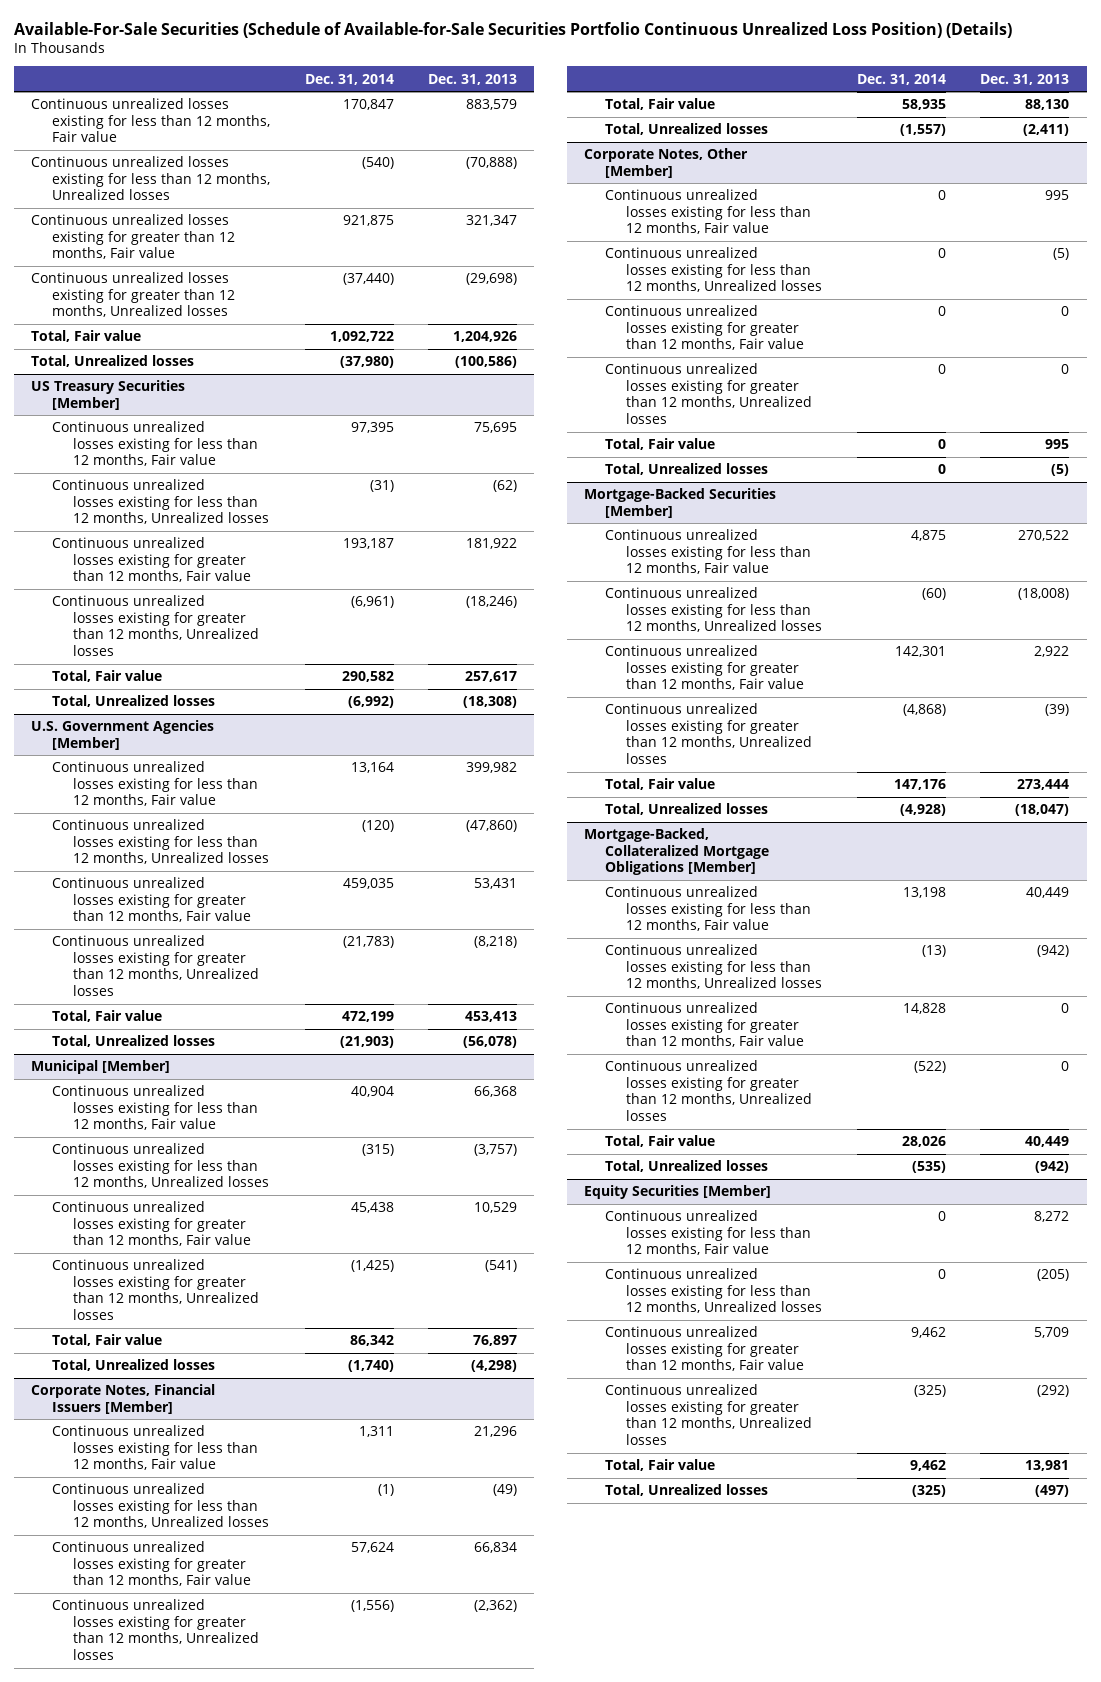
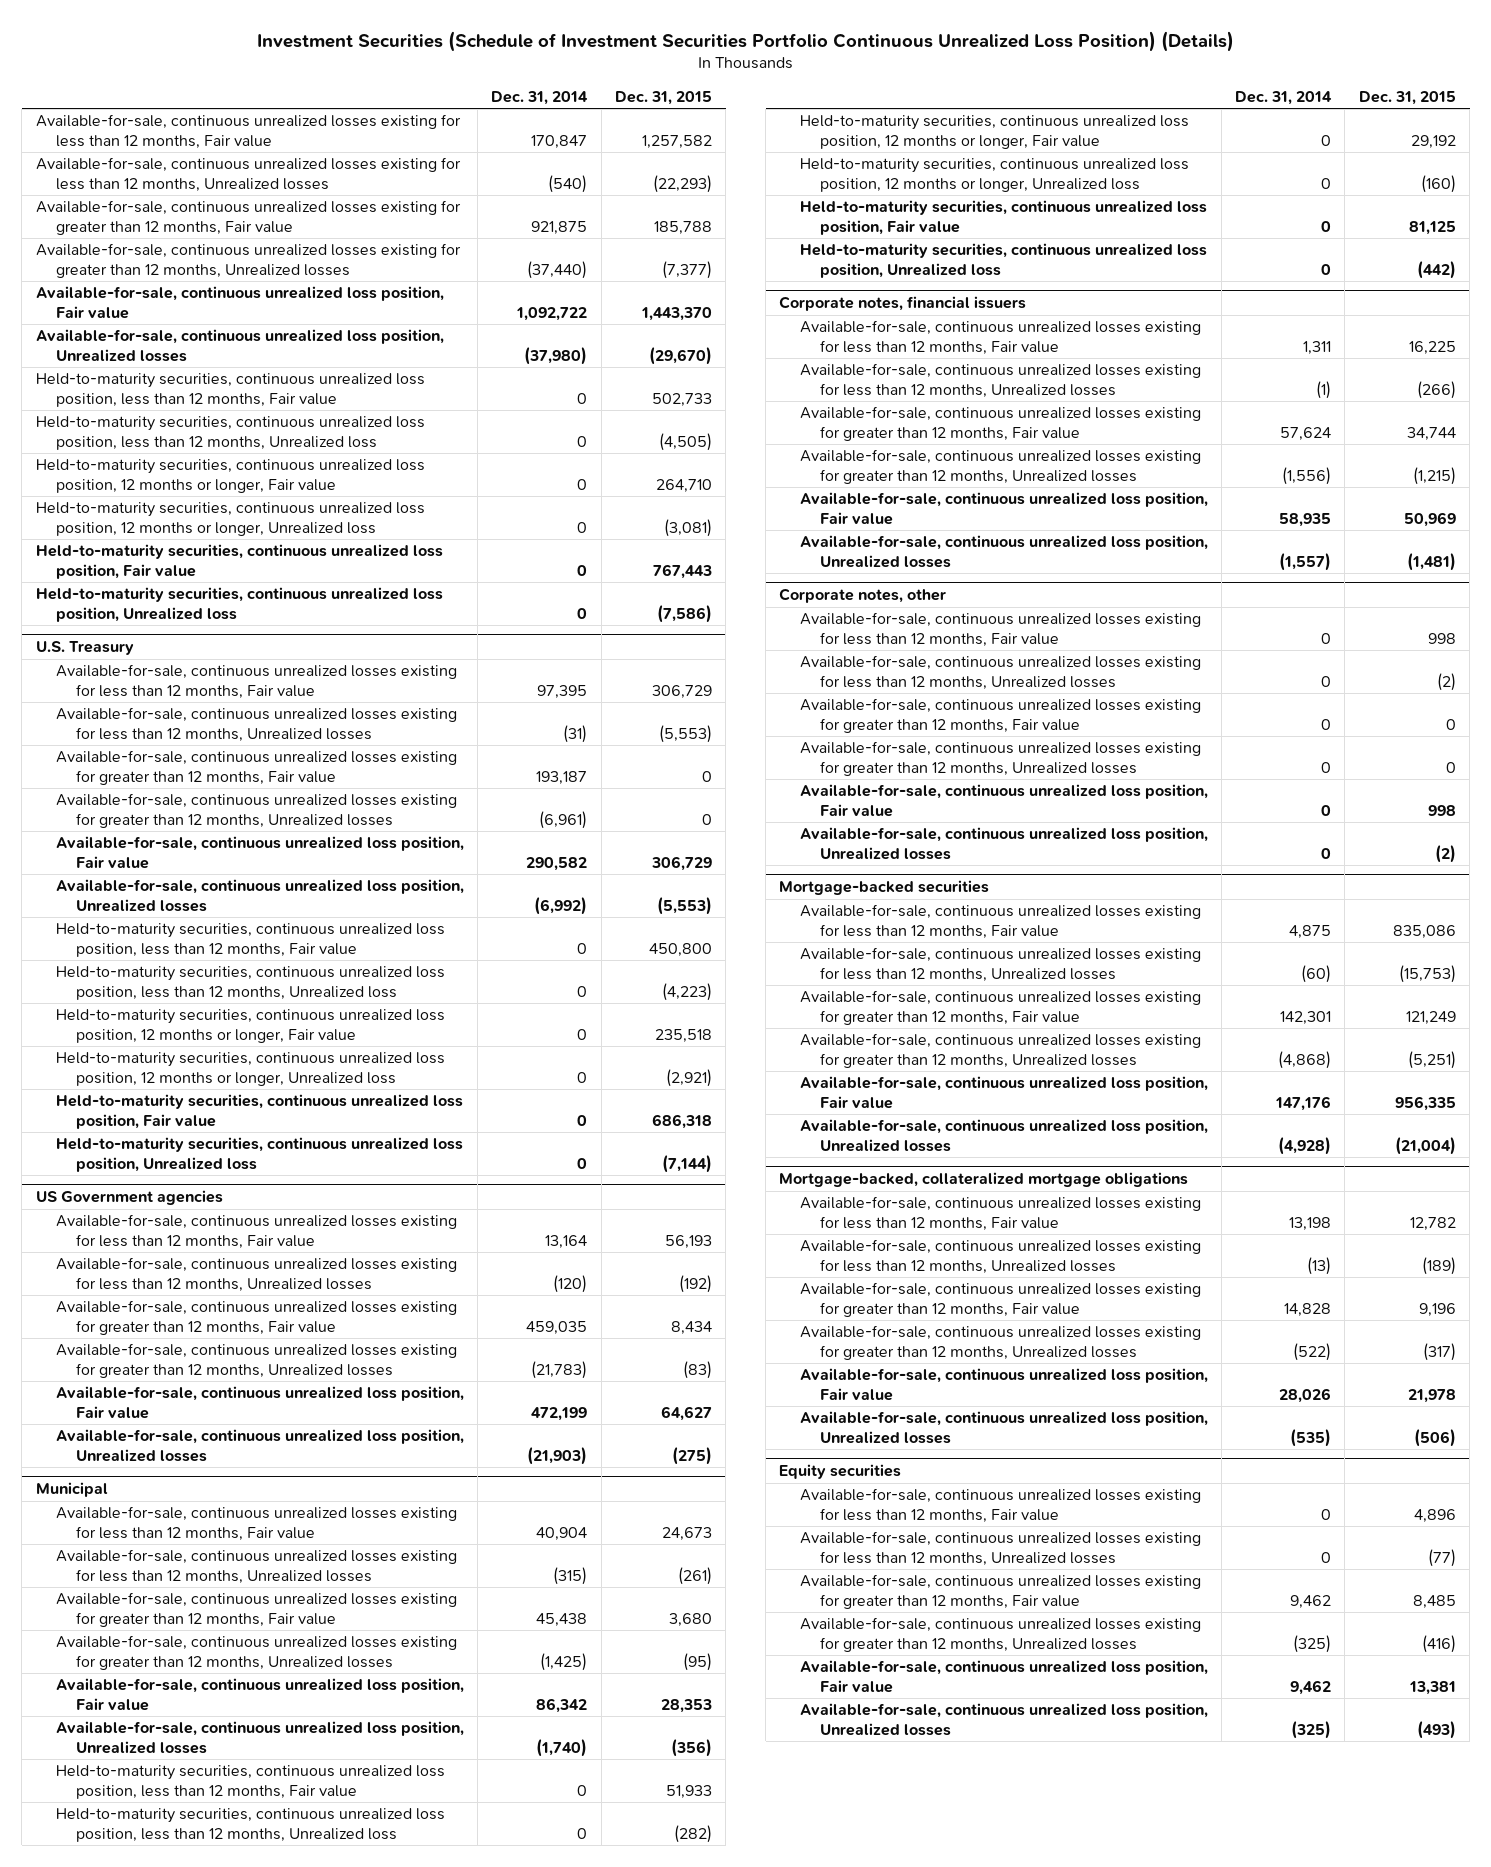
- Available-For-Sale Securities (Schedule of Available-for-Sale Securities Portfolio Continuous Unrealized Loss Position) (Details)
+ Investment Securities (Schedule of Investment Securities Portfolio Continuous Unrealized Loss Position) (Details)
- | Dec. 31, 2014 | Dec. 31, 2013
+ | Dec. 31, 2014 | Dec. 31, 2015
- Continuous unrealized losses existing for less than 12 months, Fair value | 170,847 | 883,579
- Continuous unrealized losses existing for less than 12 months, Unrealized losses | (540) | (70,888)
- Continuous unrealized losses existing for greater than 12 months, Fair value | 921,875 | 321,347
- Continuous unrealized losses existing for greater than 12 months, Unrealized losses | (37,440) | (29,698)
- Total, Fair value | 1,092,722 | 1,204,926
- Total, Unrealized losses | (37,980) | (100,586)
- US Treasury Securities [Member]
- Continuous unrealized losses existing for less than 12 months, Fair value | 97,395 | 75,695
- Continuous unrealized losses existing for less than 12 months, Unrealized losses | (31) | (62)
- Continuous unrealized losses existing for greater than 12 months, Fair value | 193,187 | 181,922
- Continuous unrealized losses existing for greater than 12 months, Unrealized losses | (6,961) | (18,246)
- Total, Fair value | 290,582 | 257,617
- Total, Unrealized losses | (6,992) | (18,308)
- U.S. Government Agencies [Member]
- Continuous unrealized losses existing for less than 12 months, Fair value | 13,164 | 399,982
- Continuous unrealized losses existing for less than 12 months, Unrealized losses | (120) | (47,860)
- Continuous unrealized losses existing for greater than 12 months, Fair value | 459,035 | 53,431
- Continuous unrealized losses existing for greater than 12 months, Unrealized losses | (21,783) | (8,218)
- Total, Fair value | 472,199 | 453,413
- Total, Unrealized losses | (21,903) | (56,078)
- Municipal [Member]
- Continuous unrealized losses existing for less than 12 months, Fair value | 40,904 | 66,368
- Continuous unrealized losses existing for less than 12 months, Unrealized losses | (315) | (3,757)
- Continuous unrealized losses existing for greater than 12 months, Fair value | 45,438 | 10,529
- Continuous unrealized losses existing for greater than 12 months, Unrealized losses | (1,425) | (541)
- Total, Fair value | 86,342 | 76,897
- Total, Unrealized losses | (1,740) | (4,298)
- Corporate Notes, Financial Issuers [Member]
- Continuous unrealized losses existing for less than 12 months, Fair value | 1,311 | 21,296
- Continuous unrealized losses existing for less than 12 months, Unrealized losses | (1) | (49)
- Continuous unrealized losses existing for greater than 12 months, Fair value | 57,624 | 66,834
- Continuous unrealized losses existing for greater than 12 months, Unrealized losses | (1,556) | (2,362)
- Total, Fair value | 58,935 | 88,130
- Total, Unrealized losses | (1,557) | (2,411)
- Corporate Notes, Other [Member]
- Continuous unrealized losses existing for less than 12 months, Fair value | 0 | 995
- Continuous unrealized losses existing for less than 12 months, Unrealized losses | 0 | (5)
- Continuous unrealized losses existing for greater than 12 months, Fair value | 0 | 0
- Continuous unrealized losses existing for greater than 12 months, Unrealized losses | 0 | 0
- Total, Fair value | 0 | 995
- Total, Unrealized losses | 0 | (5)
- Mortgage-Backed Securities [Member]
- Continuous unrealized losses existing for less than 12 months, Fair value | 4,875 | 270,522
- Continuous unrealized losses existing for less than 12 months, Unrealized losses | (60) | (18,008)
- Continuous unrealized losses existing for greater than 12 months, Fair value | 142,301 | 2,922
- Continuous unrealized losses existing for greater than 12 months, Unrealized losses | (4,868) | (39)
- Total, Fair value | 147,176 | 273,444
- Total, Unrealized losses | (4,928) | (18,047)
- Mortgage-Backed, Collateralized Mortgage Obligations [Member]
- Continuous unrealized losses existing for less than 12 months, Fair value | 13,198 | 40,449
- Continuous unrealized losses existing for less than 12 months, Unrealized losses | (13) | (942)
- Continuous unrealized losses existing for greater than 12 months, Fair value | 14,828 | 0
- Continuous unrealized losses existing for greater than 12 months, Unrealized losses | (522) | 0
- Total, Fair value | 28,026 | 40,449
- Total, Unrealized losses | (535) | (942)
- Equity Securities [Member]
- Continuous unrealized losses existing for less than 12 months, Fair value | 0 | 8,272
- Continuous unrealized losses existing for less than 12 months, Unrealized losses | 0 | (205)
- Continuous unrealized losses existing for greater than 12 months, Fair value | 9,462 | 5,709
- Continuous unrealized losses existing for greater than 12 months, Unrealized losses | (325) | (292)
- Total, Fair value | 9,462 | 13,981
- Total, Unrealized losses | (325) | (497)
+ Available-for-sale, continuous unrealized losses existing for less than 12 months, Fair value | 170,847 | 1,257,582
+ Available-for-sale, continuous unrealized losses existing for less than 12 months, Unrealized losses | (540) | (22,293)
+ Available-for-sale, continuous unrealized losses existing for greater than 12 months, Fair value | 921,875 | 185,788
+ Available-for-sale, continuous unrealized losses existing for greater than 12 months, Unrealized losses | (37,440) | (7,377)
+ Available-for-sale, continuous unrealized loss position, Fair value | 1,092,722 | 1,443,370
+ Available-for-sale, continuous unrealized loss position, Unrealized losses | (37,980) | (29,670)
+ Held-to-maturity securities, continuous unrealized loss position, less than 12 months, Fair value | 0 | 502,733
+ Held-to-maturity securities, continuous unrealized loss position, less than 12 months, Unrealized loss | 0 | (4,505)
+ Held-to-maturity securities, continuous unrealized loss position, 12 months or longer, Fair value | 0 | 264,710
+ Held-to-maturity securities, continuous unrealized loss position, 12 months or longer, Unrealized loss | 0 | (3,081)
+ Held-to-maturity securities, continuous unrealized loss position, Fair value | 0 | 767,443
+ Held-to-maturity securities, continuous unrealized loss position, Unrealized loss | 0 | (7,586)
+ U.S. Treasury
+ Available-for-sale, continuous unrealized losses existing for less than 12 months, Fair value | 97,395 | 306,729
+ Available-for-sale, continuous unrealized losses existing for less than 12 months, Unrealized losses | (31) | (5,553)
+ Available-for-sale, continuous unrealized losses existing for greater than 12 months, Fair value | 193,187 | 0
+ Available-for-sale, continuous unrealized losses existing for greater than 12 months, Unrealized losses | (6,961) | 0
+ Available-for-sale, continuous unrealized loss position, Fair value | 290,582 | 306,729
+ Available-for-sale, continuous unrealized loss position, Unrealized losses | (6,992) | (5,553)
+ Held-to-maturity securities, continuous unrealized loss position, less than 12 months, Fair value | 0 | 450,800
+ Held-to-maturity securities, continuous unrealized loss position, less than 12 months, Unrealized loss | 0 | (4,223)
+ Held-to-maturity securities, continuous unrealized loss position, 12 months or longer, Fair value | 0 | 235,518
+ Held-to-maturity securities, continuous unrealized loss position, 12 months or longer, Unrealized loss | 0 | (2,921)
+ Held-to-maturity securities, continuous unrealized loss position, Fair value | 0 | 686,318
+ Held-to-maturity securities, continuous unrealized loss position, Unrealized loss | 0 | (7,144)
+ US Government agencies
+ Available-for-sale, continuous unrealized losses existing for less than 12 months, Fair value | 13,164 | 56,193
+ Available-for-sale, continuous unrealized losses existing for less than 12 months, Unrealized losses | (120) | (192)
+ Available-for-sale, continuous unrealized losses existing for greater than 12 months, Fair value | 459,035 | 8,434
+ Available-for-sale, continuous unrealized losses existing for greater than 12 months, Unrealized losses | (21,783) | (83)
+ Available-for-sale, continuous unrealized loss position, Fair value | 472,199 | 64,627
+ Available-for-sale, continuous unrealized loss position, Unrealized losses | (21,903) | (275)
+ Municipal
+ Available-for-sale, continuous unrealized losses existing for less than 12 months, Fair value | 40,904 | 24,673
+ Available-for-sale, continuous unrealized losses existing for less than 12 months, Unrealized losses | (315) | (261)
+ Available-for-sale, continuous unrealized losses existing for greater than 12 months, Fair value | 45,438 | 3,680
+ Available-for-sale, continuous unrealized losses existing for greater than 12 months, Unrealized losses | (1,425) | (95)
+ Available-for-sale, continuous unrealized loss position, Fair value | 86,342 | 28,353
+ Available-for-sale, continuous unrealized loss position, Unrealized losses | (1,740) | (356)
+ Held-to-maturity securities, continuous unrealized loss position, less than 12 months, Fair value | 0 | 51,933
+ Held-to-maturity securities, continuous unrealized loss position, less than 12 months, Unrealized loss | 0 | (282)
+ Held-to-maturity securities, continuous unrealized loss position, 12 months or longer, Fair value | 0 | 29,192
+ Held-to-maturity securities, continuous unrealized loss position, 12 months or longer, Unrealized loss | 0 | (160)
+ Held-to-maturity securities, continuous unrealized loss position, Fair value | 0 | 81,125
+ Held-to-maturity securities, continuous unrealized loss position, Unrealized loss | 0 | (442)
+ Corporate notes, financial issuers
+ Available-for-sale, continuous unrealized losses existing for less than 12 months, Fair value | 1,311 | 16,225
+ Available-for-sale, continuous unrealized losses existing for less than 12 months, Unrealized losses | (1) | (266)
+ Available-for-sale, continuous unrealized losses existing for greater than 12 months, Fair value | 57,624 | 34,744
+ Available-for-sale, continuous unrealized losses existing for greater than 12 months, Unrealized losses | (1,556) | (1,215)
+ Available-for-sale, continuous unrealized loss position, Fair value | 58,935 | 50,969
+ Available-for-sale, continuous unrealized loss position, Unrealized losses | (1,557) | (1,481)
+ Corporate notes, other
+ Available-for-sale, continuous unrealized losses existing for less than 12 months, Fair value | 0 | 998
+ Available-for-sale, continuous unrealized losses existing for less than 12 months, Unrealized losses | 0 | (2)
+ Available-for-sale, continuous unrealized losses existing for greater than 12 months, Fair value | 0 | 0
+ Available-for-sale, continuous unrealized losses existing for greater than 12 months, Unrealized losses | 0 | 0
+ Available-for-sale, continuous unrealized loss position, Fair value | 0 | 998
+ Available-for-sale, continuous unrealized loss position, Unrealized losses | 0 | (2)
+ Mortgage-backed securities
+ Available-for-sale, continuous unrealized losses existing for less than 12 months, Fair value | 4,875 | 835,086
+ Available-for-sale, continuous unrealized losses existing for less than 12 months, Unrealized losses | (60) | (15,753)
+ Available-for-sale, continuous unrealized losses existing for greater than 12 months, Fair value | 142,301 | 121,249
+ Available-for-sale, continuous unrealized losses existing for greater than 12 months, Unrealized losses | (4,868) | (5,251)
+ Available-for-sale, continuous unrealized loss position, Fair value | 147,176 | 956,335
+ Available-for-sale, continuous unrealized loss position, Unrealized losses | (4,928) | (21,004)
+ Mortgage-backed, collateralized mortgage obligations
+ Available-for-sale, continuous unrealized losses existing for less than 12 months, Fair value | 13,198 | 12,782
+ Available-for-sale, continuous unrealized losses existing for less than 12 months, Unrealized losses | (13) | (189)
+ Available-for-sale, continuous unrealized losses existing for greater than 12 months, Fair value | 14,828 | 9,196
+ Available-for-sale, continuous unrealized losses existing for greater than 12 months, Unrealized losses | (522) | (317)
+ Available-for-sale, continuous unrealized loss position, Fair value | 28,026 | 21,978
+ Available-for-sale, continuous unrealized loss position, Unrealized losses | (535) | (506)
+ Equity securities
+ Available-for-sale, continuous unrealized losses existing for less than 12 months, Fair value | 0 | 4,896
+ Available-for-sale, continuous unrealized losses existing for less than 12 months, Unrealized losses | 0 | (77)
+ Available-for-sale, continuous unrealized losses existing for greater than 12 months, Fair value | 9,462 | 8,485
+ Available-for-sale, continuous unrealized losses existing for greater than 12 months, Unrealized losses | (325) | (416)
+ Available-for-sale, continuous unrealized loss position, Fair value | 9,462 | 13,381
+ Available-for-sale, continuous unrealized loss position, Unrealized losses | (325) | (493)

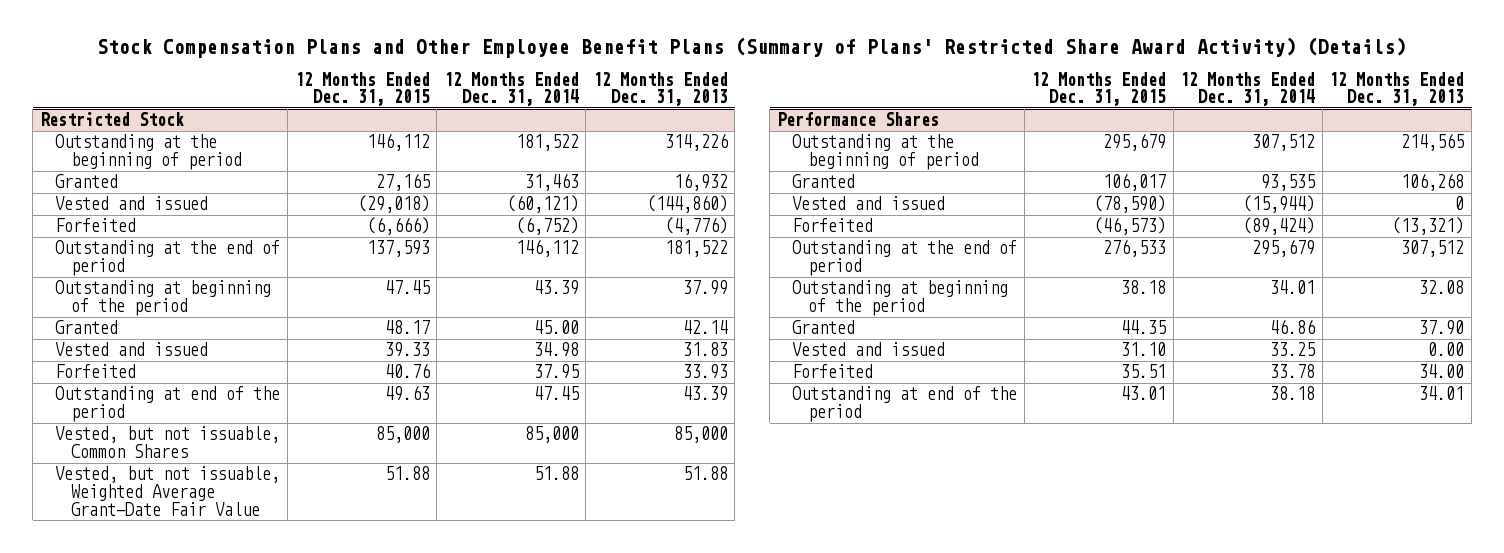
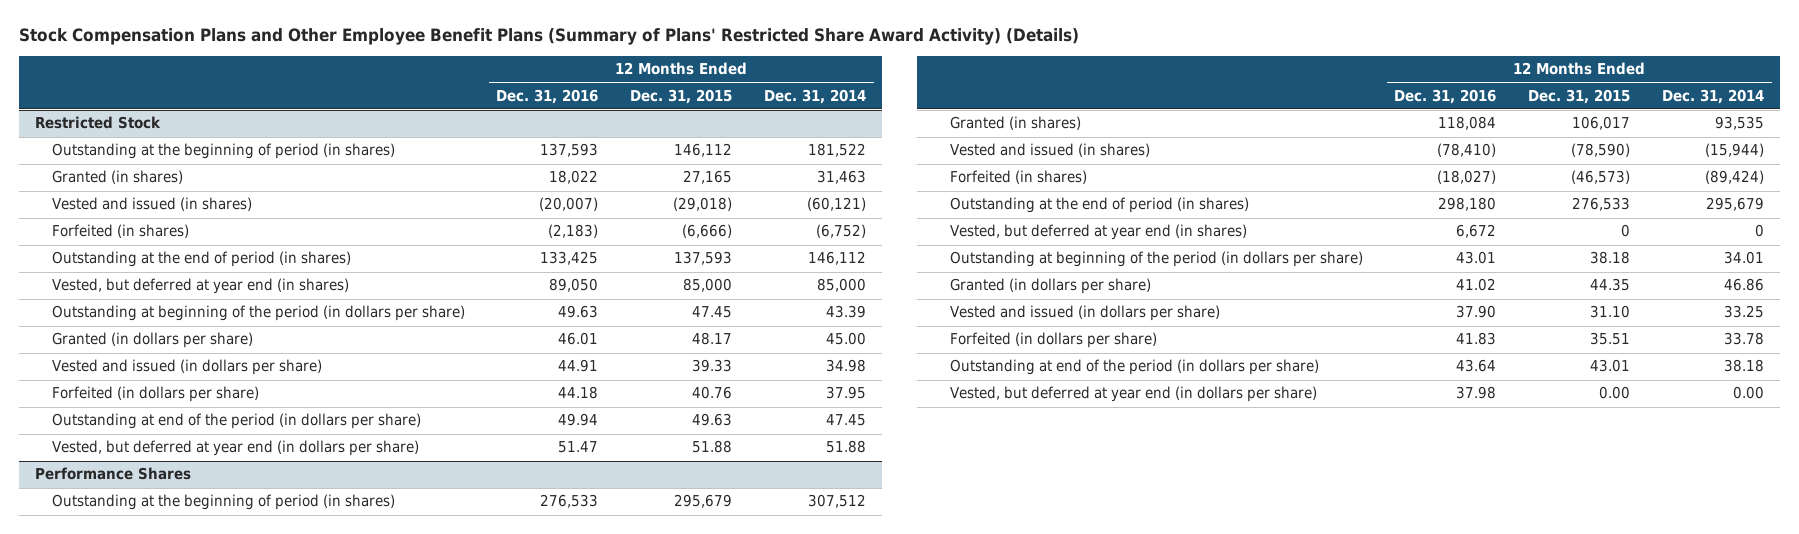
- | 12 Months Ended Dec. 31, 2015 | 12 Months Ended Dec. 31, 2014 | 12 Months Ended Dec. 31, 2013
+ | 12 Months Ended Dec. 31, 2016 | 12 Months Ended Dec. 31, 2015 | 12 Months Ended Dec. 31, 2014
@ Restricted Stock
- Outstanding at the beginning of period | 146,112 | 181,522 | 314,226
- Granted | 27,165 | 31,463 | 16,932
- Vested and issued | (29,018) | (60,121) | (144,860)
- Forfeited | (6,666) | (6,752) | (4,776)
- Outstanding at the end of period | 137,593 | 146,112 | 181,522
- Outstanding at beginning of the period | 47.45 | 43.39 | 37.99
- Granted | 48.17 | 45.00 | 42.14
- Vested and issued | 39.33 | 34.98 | 31.83
- Forfeited | 40.76 | 37.95 | 33.93
- Outstanding at end of the period | 49.63 | 47.45 | 43.39
- Vested, but not issuable, Common Shares | 85,000 | 85,000 | 85,000
- Vested, but not issuable, Weighted Average Grant-Date Fair Value | 51.88 | 51.88 | 51.88
+ Outstanding at the beginning of period (in shares) | 137,593 | 146,112 | 181,522
+ Granted (in shares) | 18,022 | 27,165 | 31,463
+ Vested and issued (in shares) | (20,007) | (29,018) | (60,121)
+ Forfeited (in shares) | (2,183) | (6,666) | (6,752)
+ Outstanding at the end of period (in shares) | 133,425 | 137,593 | 146,112
+ Vested, but deferred at year end (in shares) | 89,050 | 85,000 | 85,000
+ Outstanding at beginning of the period (in dollars per share) | 49.63 | 47.45 | 43.39
+ Granted (in dollars per share) | 46.01 | 48.17 | 45.00
+ Vested and issued (in dollars per share) | 44.91 | 39.33 | 34.98
+ Forfeited (in dollars per share) | 44.18 | 40.76 | 37.95
+ Outstanding at end of the period (in dollars per share) | 49.94 | 49.63 | 47.45
+ Vested, but deferred at year end (in dollars per share) | 51.47 | 51.88 | 51.88
@ Performance Shares
- Outstanding at the beginning of period | 295,679 | 307,512 | 214,565
- Granted | 106,017 | 93,535 | 106,268
- Vested and issued | (78,590) | (15,944) | 0
- Forfeited | (46,573) | (89,424) | (13,321)
- Outstanding at the end of period | 276,533 | 295,679 | 307,512
- Outstanding at beginning of the period | 38.18 | 34.01 | 32.08
- Granted | 44.35 | 46.86 | 37.90
- Vested and issued | 31.10 | 33.25 | 0.00
- Forfeited | 35.51 | 33.78 | 34.00
- Outstanding at end of the period | 43.01 | 38.18 | 34.01
+ Outstanding at the beginning of period (in shares) | 276,533 | 295,679 | 307,512
+ Granted (in shares) | 118,084 | 106,017 | 93,535
+ Vested and issued (in shares) | (78,410) | (78,590) | (15,944)
+ Forfeited (in shares) | (18,027) | (46,573) | (89,424)
+ Outstanding at the end of period (in shares) | 298,180 | 276,533 | 295,679
+ Vested, but deferred at year end (in shares) | 6,672 | 0 | 0
+ Outstanding at beginning of the period (in dollars per share) | 43.01 | 38.18 | 34.01
+ Granted (in dollars per share) | 41.02 | 44.35 | 46.86
+ Vested and issued (in dollars per share) | 37.90 | 31.10 | 33.25
+ Forfeited (in dollars per share) | 41.83 | 35.51 | 33.78
+ Outstanding at end of the period (in dollars per share) | 43.64 | 43.01 | 38.18
+ Vested, but deferred at year end (in dollars per share) | 37.98 | 0.00 | 0.00

